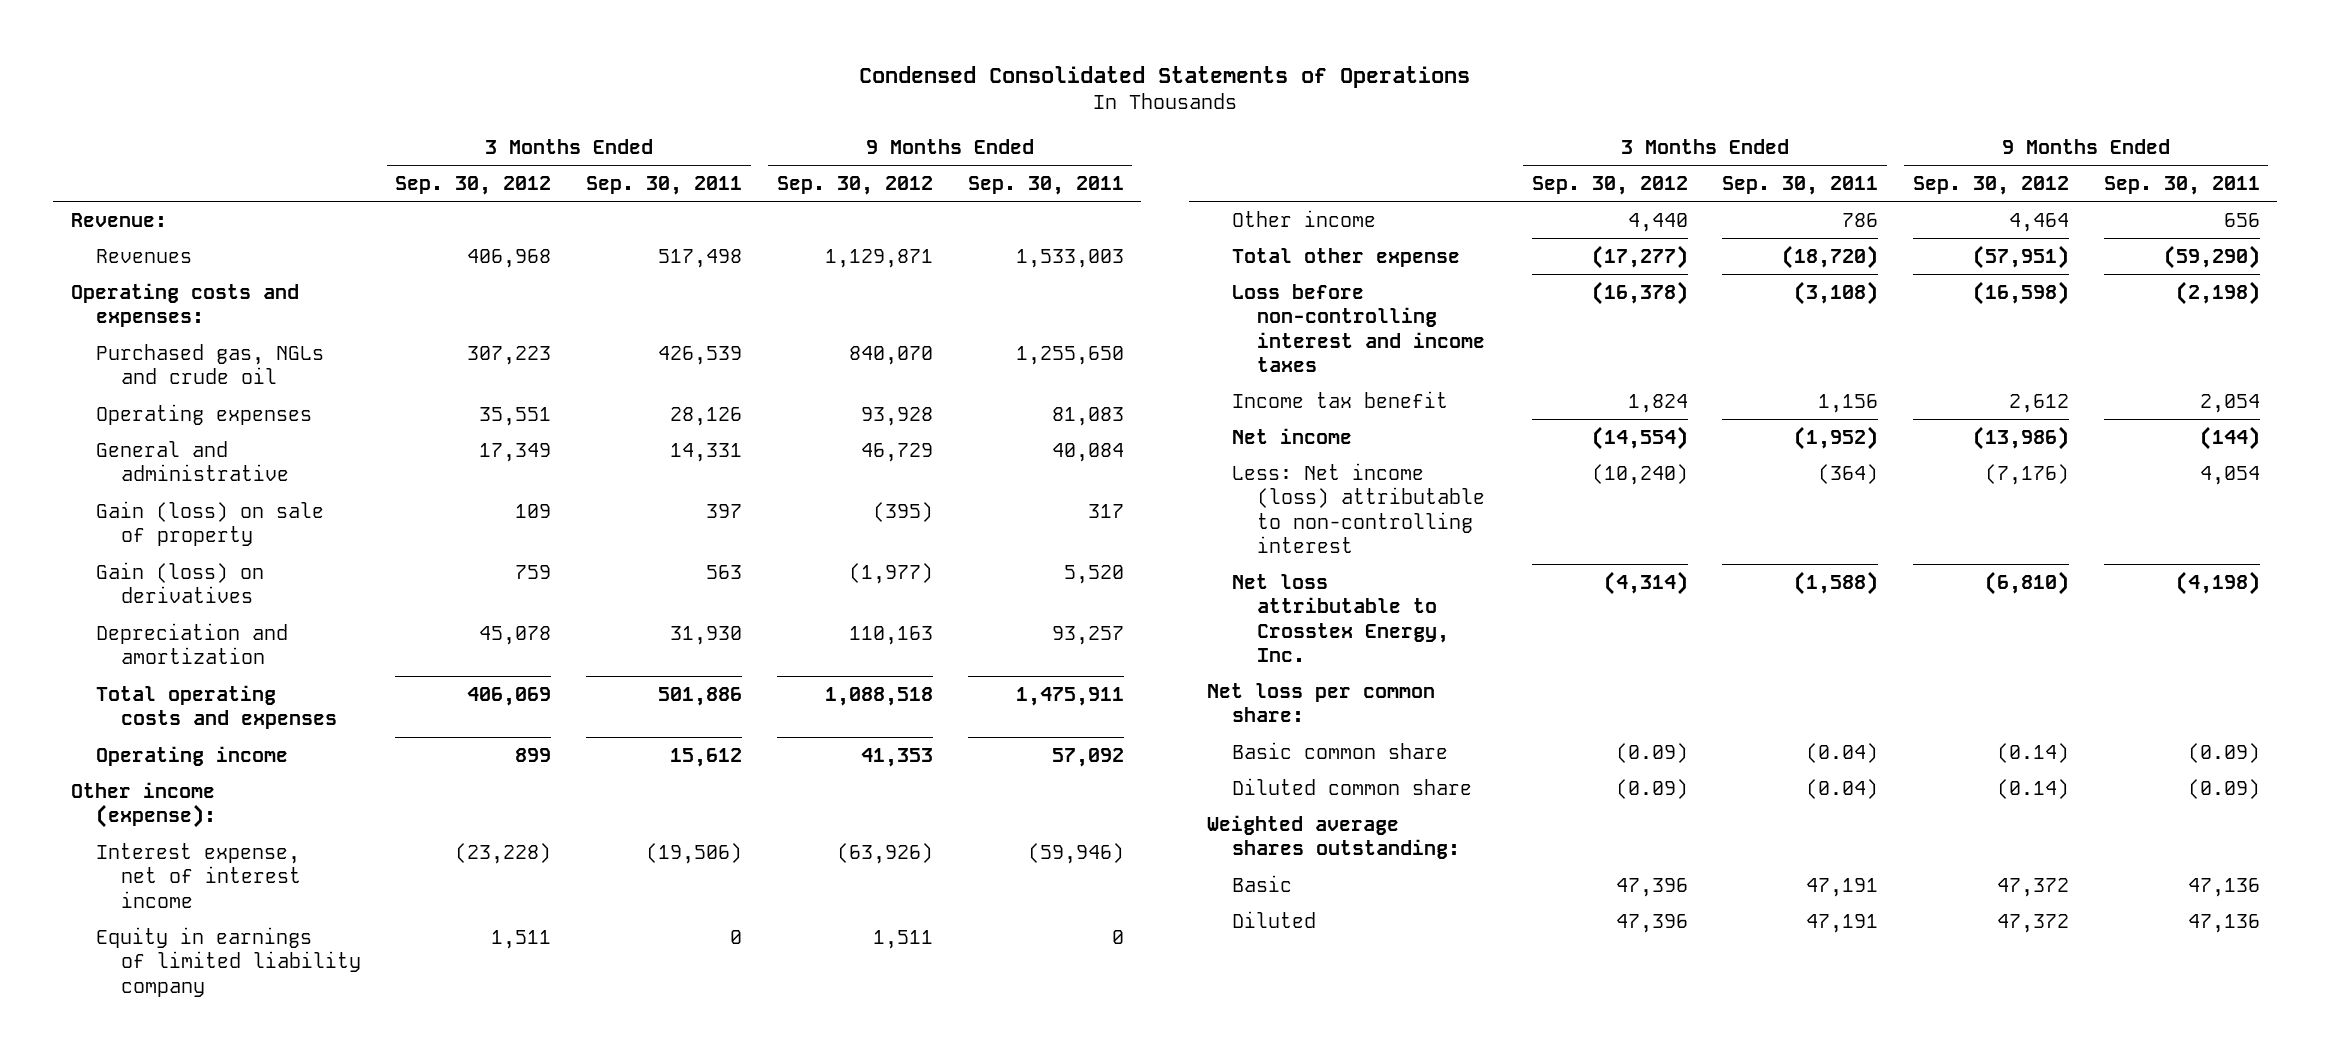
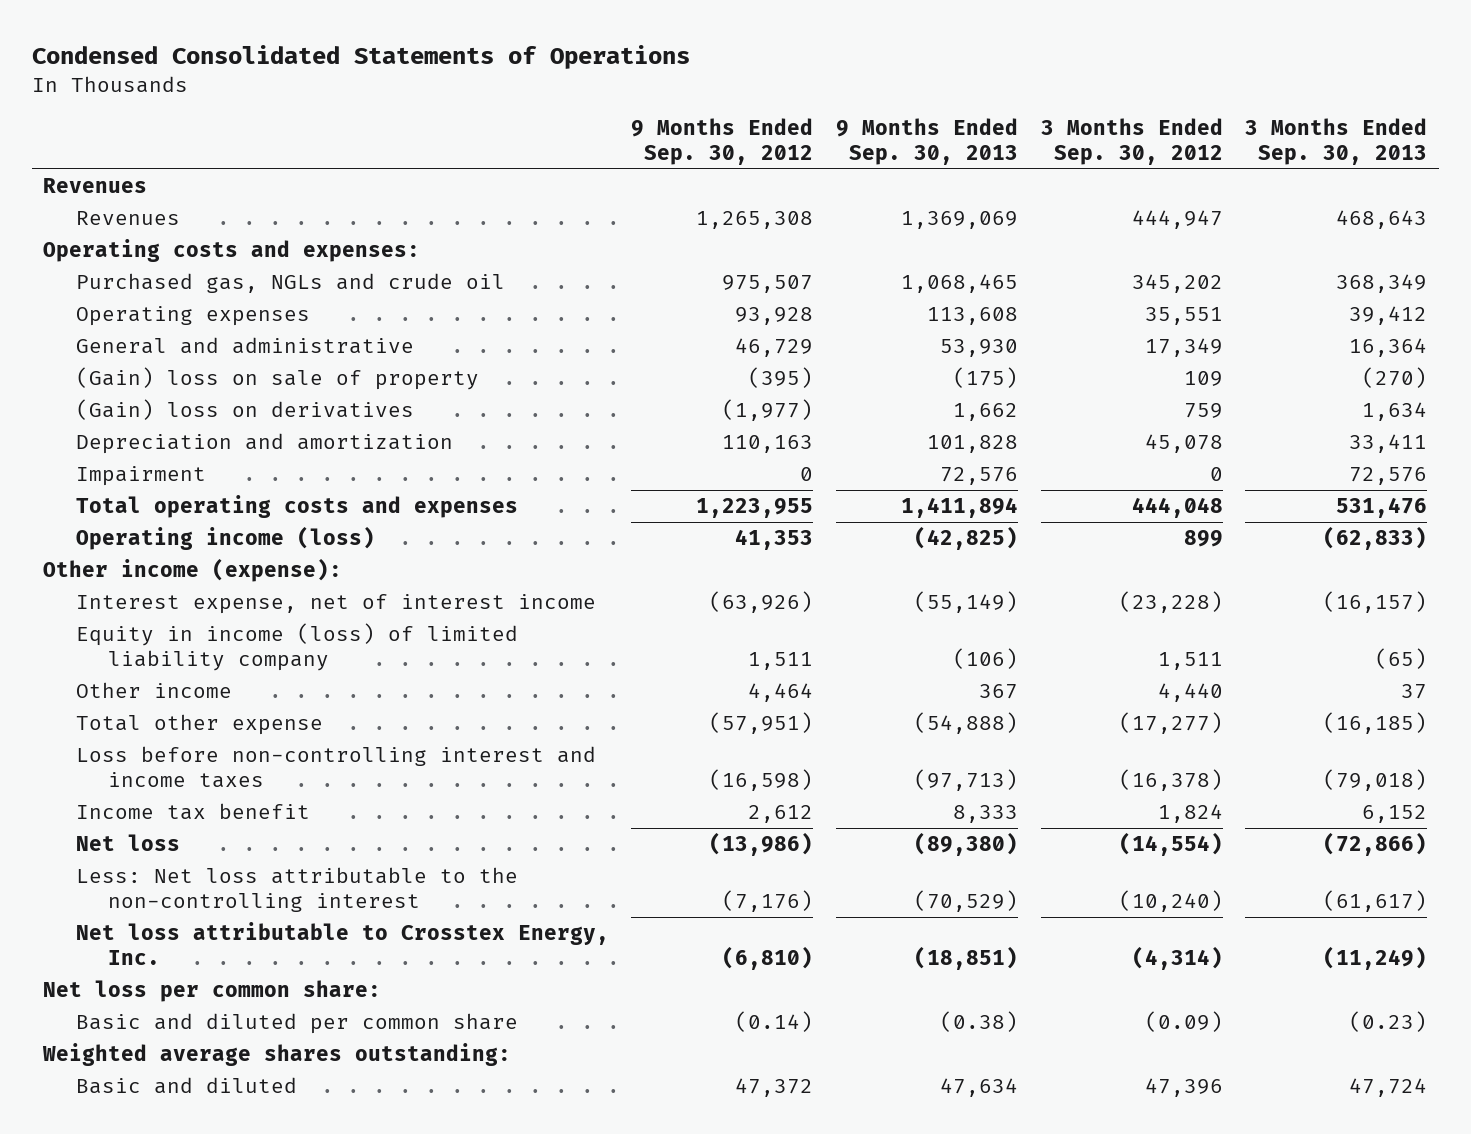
- | 3 Months Ended Sep. 30, 2012 | 3 Months Ended Sep. 30, 2011 | 9 Months Ended Sep. 30, 2012 | 9 Months Ended Sep. 30, 2011
+ | 9 Months Ended Sep. 30, 2012 | 9 Months Ended Sep. 30, 2013 | 3 Months Ended Sep. 30, 2012 | 3 Months Ended Sep. 30, 2013
- Revenue:
- Revenues | 406,968 | 517,498 | 1,129,871 | 1,533,003
+ Revenues
+ Revenues | 1,265,308 | 1,369,069 | 444,947 | 468,643
- Purchased gas, NGLs and crude oil | 307,223 | 426,539 | 840,070 | 1,255,650
+ Purchased gas, NGLs and crude oil | 975,507 | 1,068,465 | 345,202 | 368,349
- Gain (loss) on sale of property | 109 | 397 | (395) | 317
- Gain (loss) on derivatives | 759 | 563 | (1,977) | 5,520
+ (Gain) loss on sale of property | (395) | (175) | 109 | (270)
+ (Gain) loss on derivatives | (1,977) | 1,662 | 759 | 1,634
- Total operating costs and expenses | 406,069 | 501,886 | 1,088,518 | 1,475,911
- Operating income | 899 | 15,612 | 41,353 | 57,092
+ Impairment | 0 | 72,576 | 0 | 72,576
+ Total operating costs and expenses | 1,223,955 | 1,411,894 | 444,048 | 531,476
+ Operating income (loss) | 41,353 | (42,825) | 899 | (62,833)
- Equity in earnings of limited liability company | 1,511 | 0 | 1,511 | 0
+ Equity in income (loss) of limited liability company | 1,511 | (106) | 1,511 | (65)
- Net income | (14,554) | (1,952) | (13,986) | (144)
- Less: Net income (loss) attributable to non-controlling interest | (10,240) | (364) | (7,176) | 4,054
+ Net loss | (13,986) | (89,380) | (14,554) | (72,866)
+ Less: Net loss attributable to the non-controlling interest | (7,176) | (70,529) | (10,240) | (61,617)
- Basic common share | (0.09) | (0.04) | (0.14) | (0.09)
- Diluted common share | (0.09) | (0.04) | (0.14) | (0.09)
+ Basic and diluted per common share | (0.14) | (0.38) | (0.09) | (0.23)
- Basic | 47,396 | 47,191 | 47,372 | 47,136
- Diluted | 47,396 | 47,191 | 47,372 | 47,136
+ Basic and diluted | 47,372 | 47,634 | 47,396 | 47,724

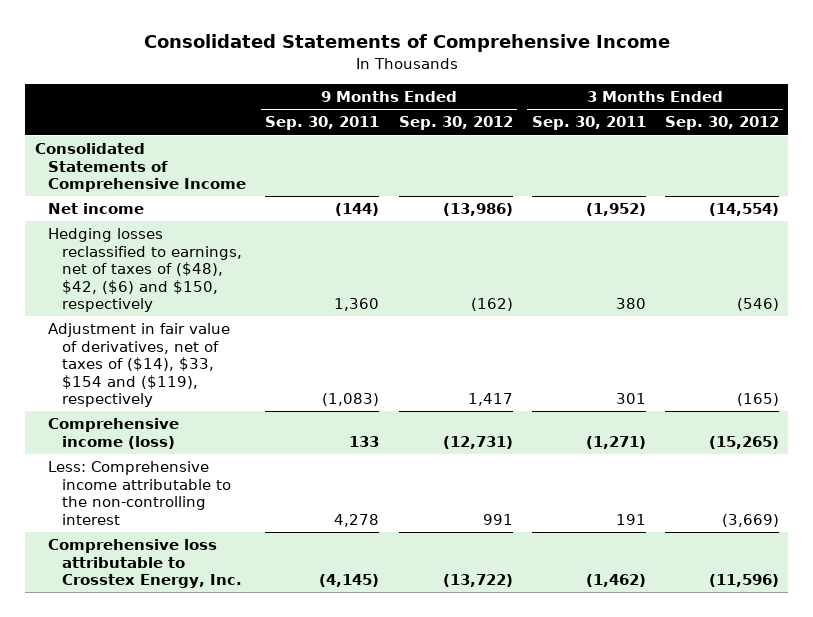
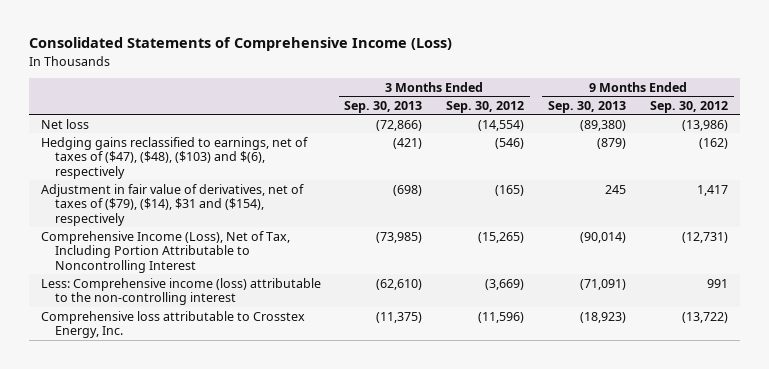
- Consolidated Statements of Comprehensive Income
+ Consolidated Statements of Comprehensive Income (Loss)
- | 9 Months Ended Sep. 30, 2011 | 9 Months Ended Sep. 30, 2012 | 3 Months Ended Sep. 30, 2011 | 3 Months Ended Sep. 30, 2012
+ | 3 Months Ended Sep. 30, 2013 | 3 Months Ended Sep. 30, 2012 | 9 Months Ended Sep. 30, 2013 | 9 Months Ended Sep. 30, 2012
- Consolidated Statements of Comprehensive Income
- Net income | (144) | (13,986) | (1,952) | (14,554)
- Hedging losses reclassified to earnings, net of taxes of ($48), $42, ($6) and $150, respectively | 1,360 | (162) | 380 | (546)
- Adjustment in fair value of derivatives, net of taxes of ($14), $33, $154 and ($119), respectively | (1,083) | 1,417 | 301 | (165)
- Comprehensive income (loss) | 133 | (12,731) | (1,271) | (15,265)
- Less: Comprehensive income attributable to the non-controlling interest | 4,278 | 991 | 191 | (3,669)
+ Net loss | (72,866) | (14,554) | (89,380) | (13,986)
+ Hedging gains reclassified to earnings, net of taxes of ($47), ($48), ($103) and $(6), respectively | (421) | (546) | (879) | (162)
+ Adjustment in fair value of derivatives, net of taxes of ($79), ($14), $31 and ($154), respectively | (698) | (165) | 245 | 1,417
+ Comprehensive Income (Loss), Net of Tax, Including Portion Attributable to Noncontrolling Interest | (73,985) | (15,265) | (90,014) | (12,731)
+ Less: Comprehensive income (loss) attributable to the non-controlling interest | (62,610) | (3,669) | (71,091) | 991

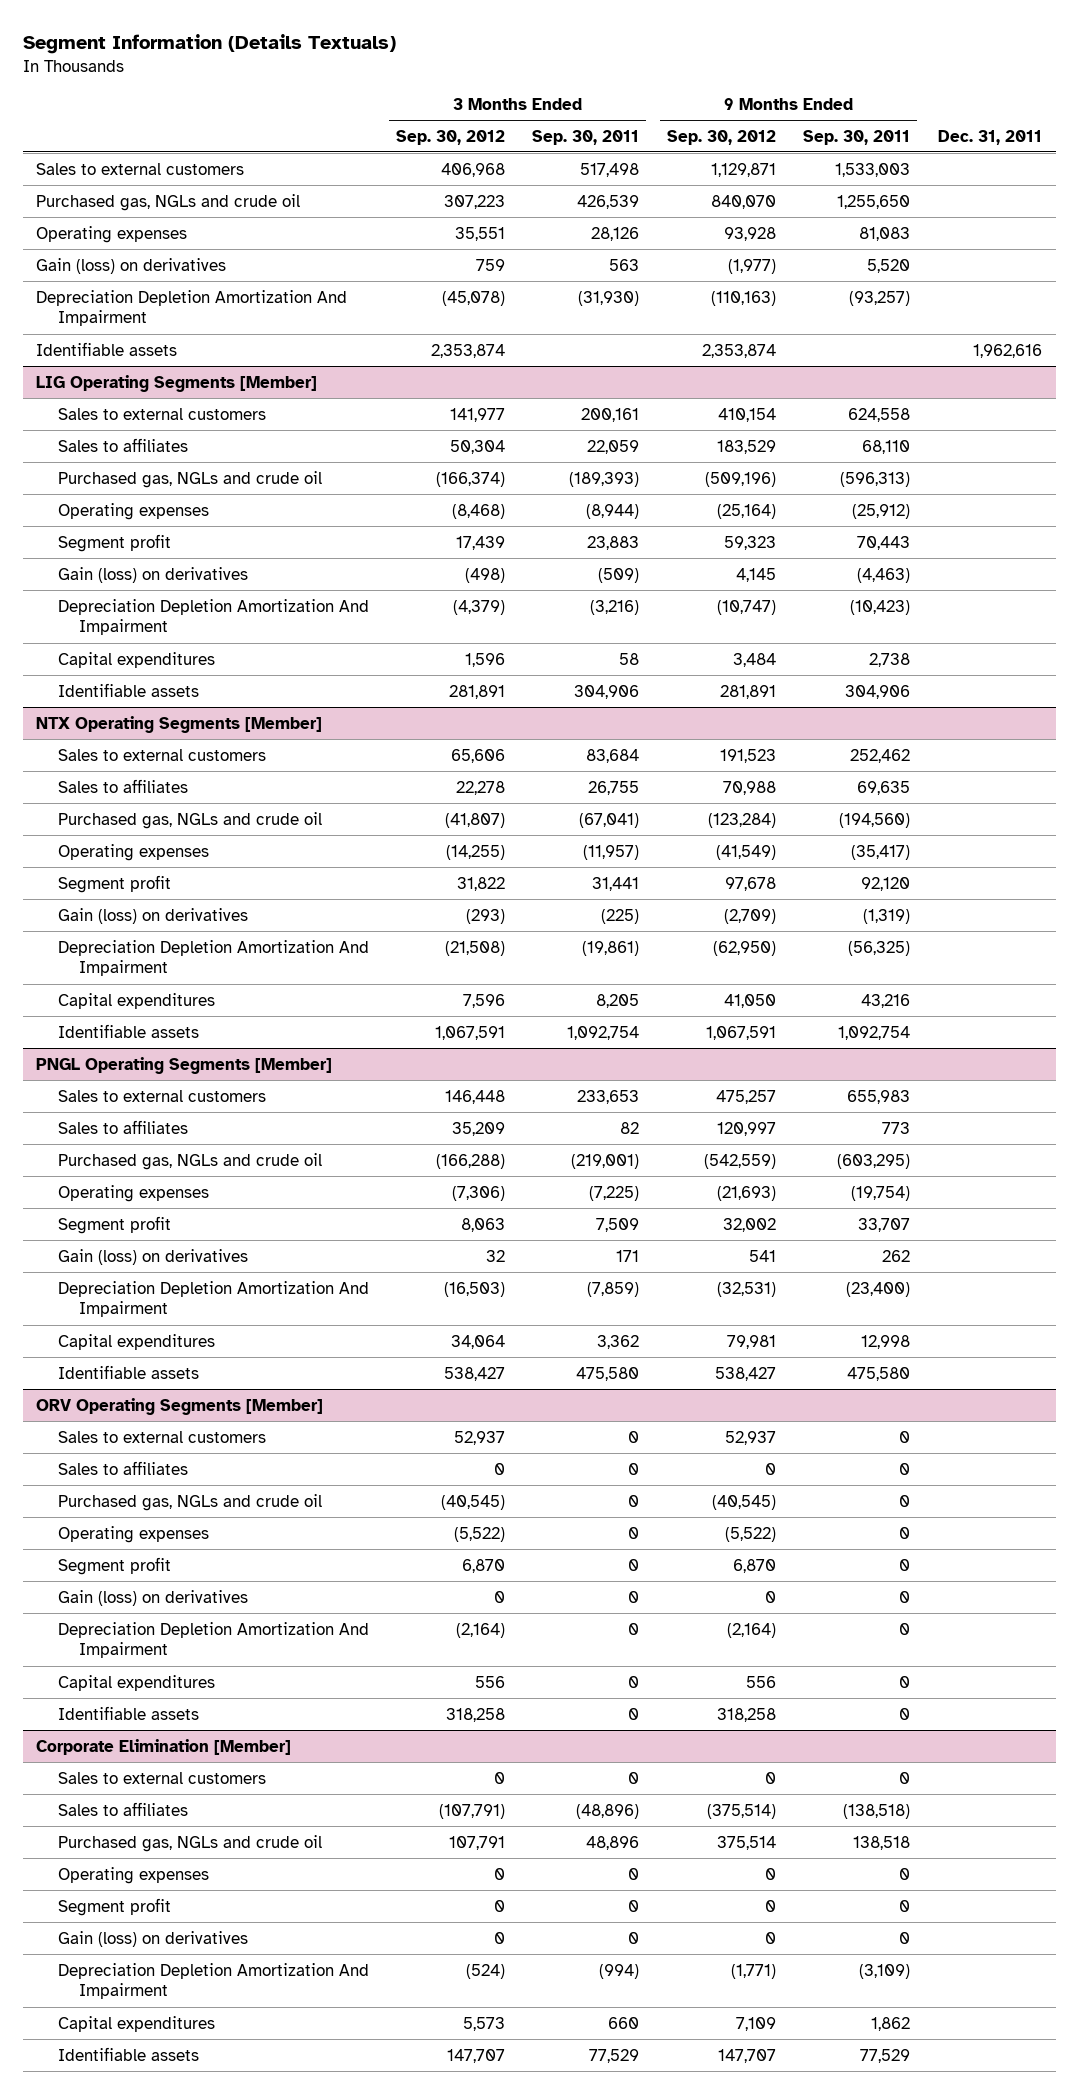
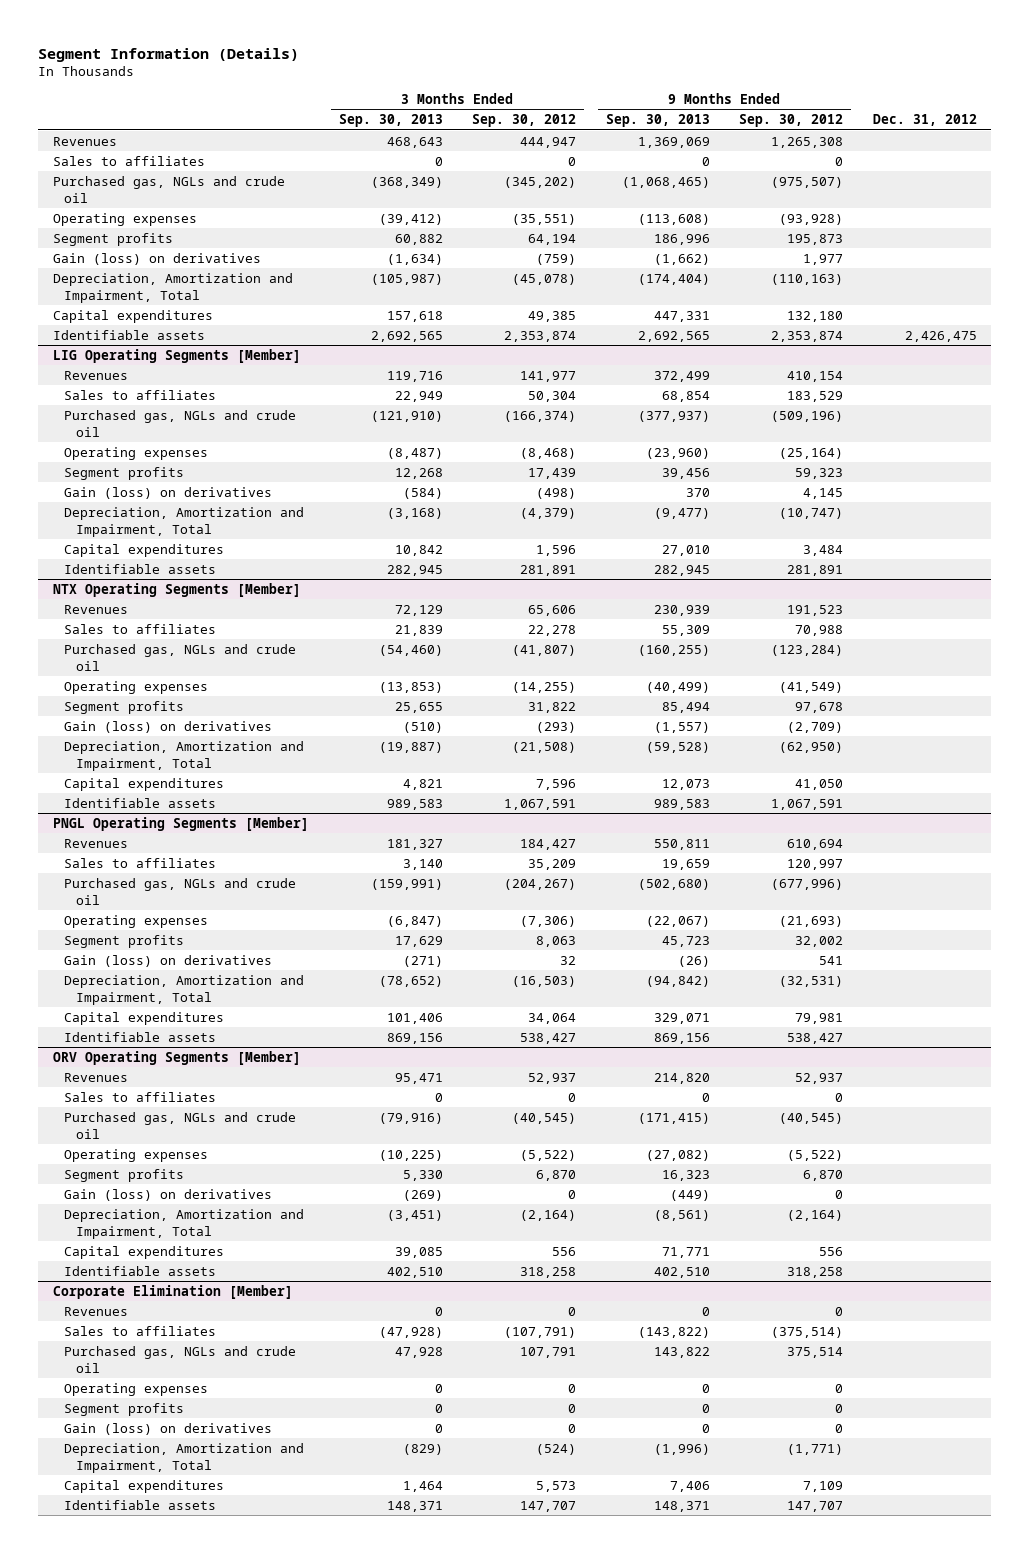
- Segment Information (Details Textuals)
+ Segment Information (Details)
- | 3 Months Ended Sep. 30, 2012 | 3 Months Ended Sep. 30, 2011 | 9 Months Ended Sep. 30, 2012 | 9 Months Ended Sep. 30, 2011 | Dec. 31, 2011
+ | 3 Months Ended Sep. 30, 2013 | 3 Months Ended Sep. 30, 2012 | 9 Months Ended Sep. 30, 2013 | 9 Months Ended Sep. 30, 2012 | Dec. 31, 2012
- Sales to external customers | 406,968 | 517,498 | 1,129,871 | 1,533,003 |
- Purchased gas, NGLs and crude oil | 307,223 | 426,539 | 840,070 | 1,255,650 |
- Operating expenses | 35,551 | 28,126 | 93,928 | 81,083 |
- Gain (loss) on derivatives | 759 | 563 | (1,977) | 5,520 |
- Depreciation Depletion Amortization And Impairment | (45,078) | (31,930) | (110,163) | (93,257) |
+ Revenues | 468,643 | 444,947 | 1,369,069 | 1,265,308 |
+ Sales to affiliates | 0 | 0 | 0 | 0 |
+ Purchased gas, NGLs and crude oil | (368,349) | (345,202) | (1,068,465) | (975,507) |
+ Operating expenses | (39,412) | (35,551) | (113,608) | (93,928) |
+ Segment profits | 60,882 | 64,194 | 186,996 | 195,873 |
+ Gain (loss) on derivatives | (1,634) | (759) | (1,662) | 1,977 |
+ Depreciation, Amortization and Impairment, Total | (105,987) | (45,078) | (174,404) | (110,163) |
+ Capital expenditures | 157,618 | 49,385 | 447,331 | 132,180 |
@ LIG Operating Segments [Member]
- Sales to external customers | 141,977 | 200,161 | 410,154 | 624,558 |
+ Revenues | 119,716 | 141,977 | 372,499 | 410,154 |
- Segment profit | 17,439 | 23,883 | 59,323 | 70,443 |
+ Segment profits | 12,268 | 17,439 | 39,456 | 59,323 |
- Depreciation Depletion Amortization And Impairment | (4,379) | (3,216) | (10,747) | (10,423) |
+ Depreciation, Amortization and Impairment, Total | (3,168) | (4,379) | (9,477) | (10,747) |
@ NTX Operating Segments [Member]
- Sales to external customers | 65,606 | 83,684 | 191,523 | 252,462 |
+ Revenues | 72,129 | 65,606 | 230,939 | 191,523 |
- Segment profit | 31,822 | 31,441 | 97,678 | 92,120 |
+ Segment profits | 25,655 | 31,822 | 85,494 | 97,678 |
- Depreciation Depletion Amortization And Impairment | (21,508) | (19,861) | (62,950) | (56,325) |
+ Depreciation, Amortization and Impairment, Total | (19,887) | (21,508) | (59,528) | (62,950) |
@ PNGL Operating Segments [Member]
- Sales to external customers | 146,448 | 233,653 | 475,257 | 655,983 |
+ Revenues | 181,327 | 184,427 | 550,811 | 610,694 |
- Purchased gas, NGLs and crude oil | (166,288) | (219,001) | (542,559) | (603,295) |
+ Purchased gas, NGLs and crude oil | (159,991) | (204,267) | (502,680) | (677,996) |
- Segment profit | 8,063 | 7,509 | 32,002 | 33,707 |
+ Segment profits | 17,629 | 8,063 | 45,723 | 32,002 |
- Depreciation Depletion Amortization And Impairment | (16,503) | (7,859) | (32,531) | (23,400) |
+ Depreciation, Amortization and Impairment, Total | (78,652) | (16,503) | (94,842) | (32,531) |
@ ORV Operating Segments [Member]
- Sales to external customers | 52,937 | 0 | 52,937 | 0 |
+ Revenues | 95,471 | 52,937 | 214,820 | 52,937 |
- Segment profit | 6,870 | 0 | 6,870 | 0 |
+ Segment profits | 5,330 | 6,870 | 16,323 | 6,870 |
- Depreciation Depletion Amortization And Impairment | (2,164) | 0 | (2,164) | 0 |
+ Depreciation, Amortization and Impairment, Total | (3,451) | (2,164) | (8,561) | (2,164) |
@ Corporate Elimination [Member]
- Sales to external customers | 0 | 0 | 0 | 0 |
+ Revenues | 0 | 0 | 0 | 0 |
- Segment profit | 0 | 0 | 0 | 0 |
+ Segment profits | 0 | 0 | 0 | 0 |
- Depreciation Depletion Amortization And Impairment | (524) | (994) | (1,771) | (3,109) |
+ Depreciation, Amortization and Impairment, Total | (829) | (524) | (1,996) | (1,771) |

